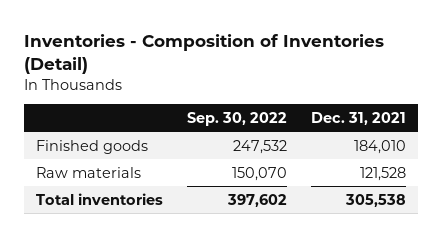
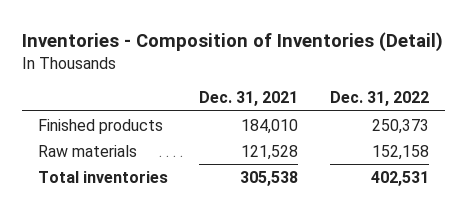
- | Sep. 30, 2022 | Dec. 31, 2021
+ | Dec. 31, 2021 | Dec. 31, 2022
- Finished goods | 247,532 | 184,010
+ Finished products | 184,010 | 250,373

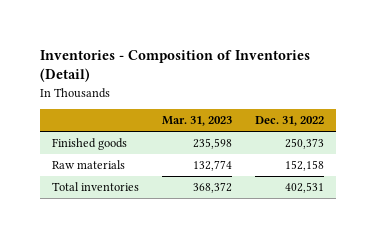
- | Dec. 31, 2021 | Dec. 31, 2022
+ | Mar. 31, 2023 | Dec. 31, 2022
- Finished products | 184,010 | 250,373
+ Finished goods | 235,598 | 250,373

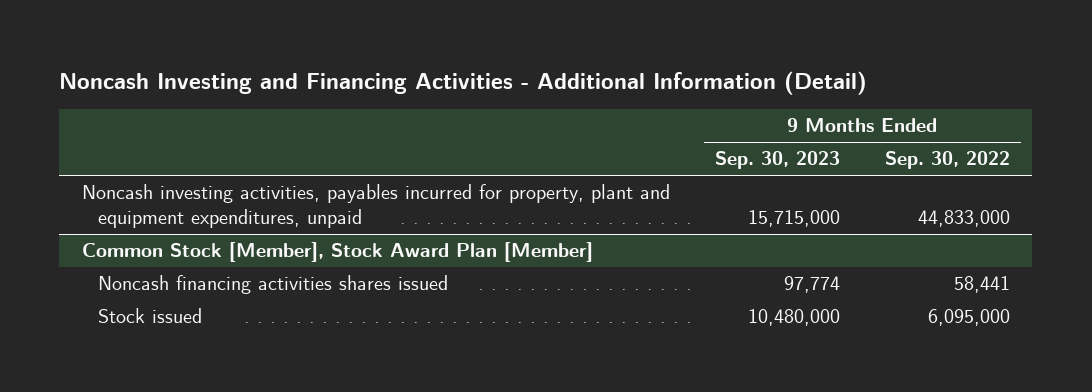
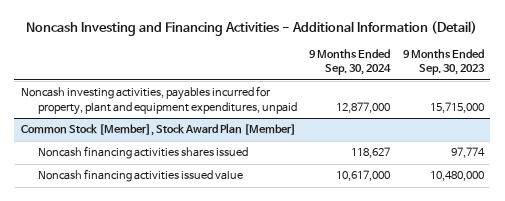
- | 9 Months Ended Sep. 30, 2023 | 9 Months Ended Sep. 30, 2022
+ | 9 Months Ended Sep. 30, 2024 | 9 Months Ended Sep. 30, 2023
@ Common Stock [Member], Stock Award Plan [Member]
- Stock issued | 10,480,000 | 6,095,000
+ Noncash financing activities issued value | 10,617,000 | 10,480,000

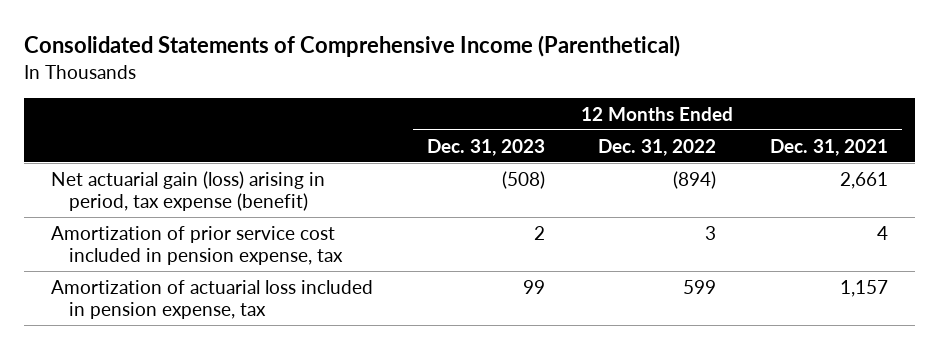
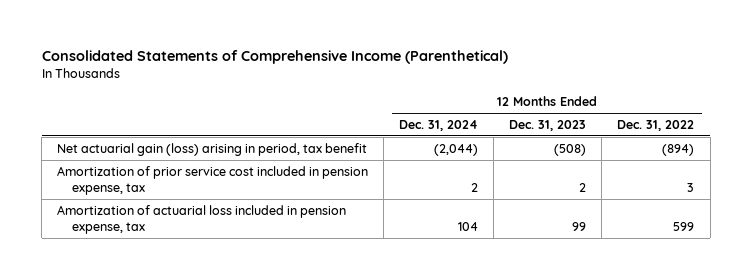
- | 12 Months Ended Dec. 31, 2023 | 12 Months Ended Dec. 31, 2022 | 12 Months Ended Dec. 31, 2021
+ | 12 Months Ended Dec. 31, 2024 | 12 Months Ended Dec. 31, 2023 | 12 Months Ended Dec. 31, 2022
- Net actuarial gain (loss) arising in period, tax expense (benefit) | (508) | (894) | 2,661
+ Net actuarial gain (loss) arising in period, tax benefit | (2,044) | (508) | (894)

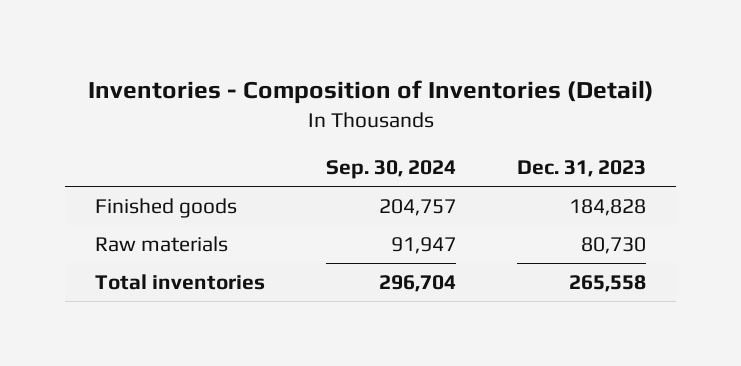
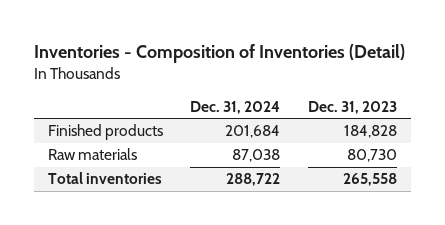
- | Sep. 30, 2024 | Dec. 31, 2023
+ | Dec. 31, 2024 | Dec. 31, 2023
- Finished goods | 204,757 | 184,828
+ Finished products | 201,684 | 184,828

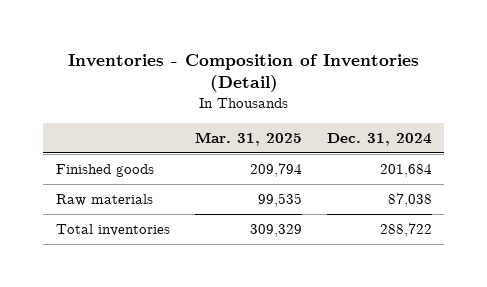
- | Dec. 31, 2024 | Dec. 31, 2023
+ | Mar. 31, 2025 | Dec. 31, 2024
- Finished products | 201,684 | 184,828
+ Finished goods | 209,794 | 201,684

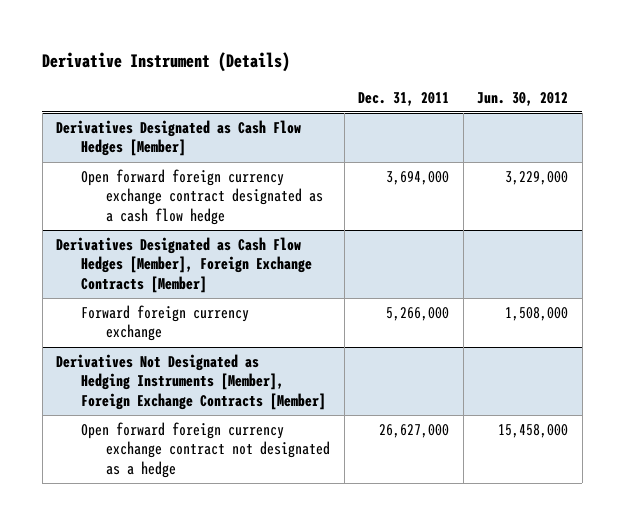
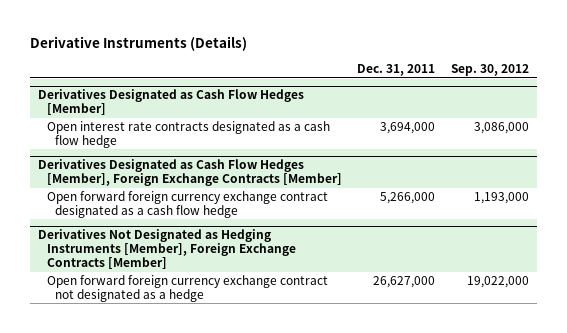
- Derivative Instrument (Details)
+ Derivative Instruments (Details)
- | Dec. 31, 2011 | Jun. 30, 2012
+ | Dec. 31, 2011 | Sep. 30, 2012
@ Derivatives Designated as Cash Flow Hedges [Member]
- Open forward foreign currency exchange contract designated as a cash flow hedge | 3,694,000 | 3,229,000
+ Open interest rate contracts designated as a cash flow hedge | 3,694,000 | 3,086,000
@ Derivatives Designated as Cash Flow Hedges [Member], Foreign Exchange Contracts [Member]
- Forward foreign currency exchange | 5,266,000 | 1,508,000
+ Open forward foreign currency exchange contract designated as a cash flow hedge | 5,266,000 | 1,193,000

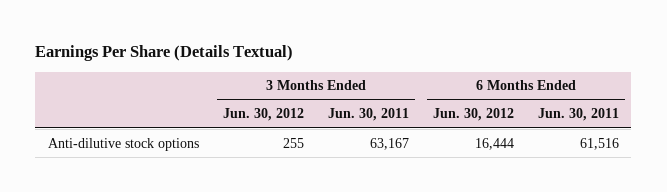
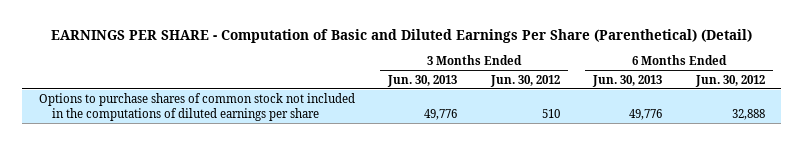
- Earnings Per Share (Details Textual)
+ EARNINGS PER SHARE - Computation of Basic and Diluted Earnings Per Share (Parenthetical) (Detail)
- | 3 Months Ended Jun. 30, 2012 | 3 Months Ended Jun. 30, 2011 | 6 Months Ended Jun. 30, 2012 | 6 Months Ended Jun. 30, 2011
+ | 3 Months Ended Jun. 30, 2013 | 3 Months Ended Jun. 30, 2012 | 6 Months Ended Jun. 30, 2013 | 6 Months Ended Jun. 30, 2012
- Anti-dilutive stock options | 255 | 63,167 | 16,444 | 61,516
+ Options to purchase shares of common stock not included in the computations of diluted earnings per share | 49,776 | 510 | 49,776 | 32,888

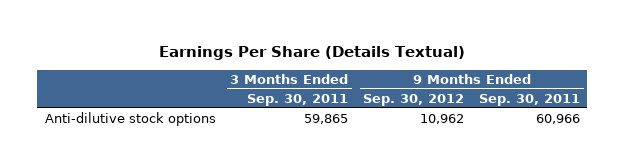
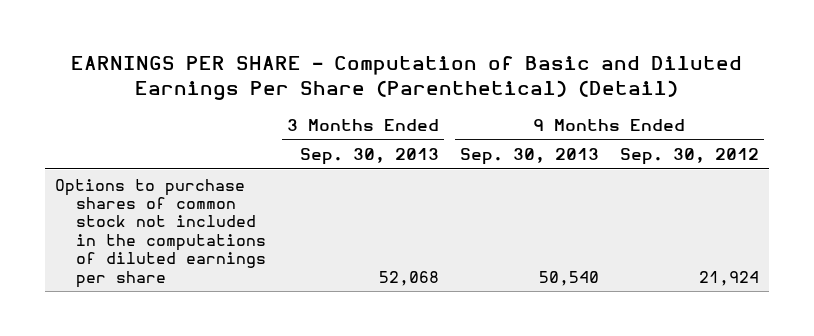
- Earnings Per Share (Details Textual)
+ EARNINGS PER SHARE - Computation of Basic and Diluted Earnings Per Share (Parenthetical) (Detail)
- | 3 Months Ended Sep. 30, 2011 | 9 Months Ended Sep. 30, 2012 | 9 Months Ended Sep. 30, 2011
+ | 3 Months Ended Sep. 30, 2013 | 9 Months Ended Sep. 30, 2013 | 9 Months Ended Sep. 30, 2012
- Anti-dilutive stock options | 59,865 | 10,962 | 60,966
+ Options to purchase shares of common stock not included in the computations of diluted earnings per share | 52,068 | 50,540 | 21,924

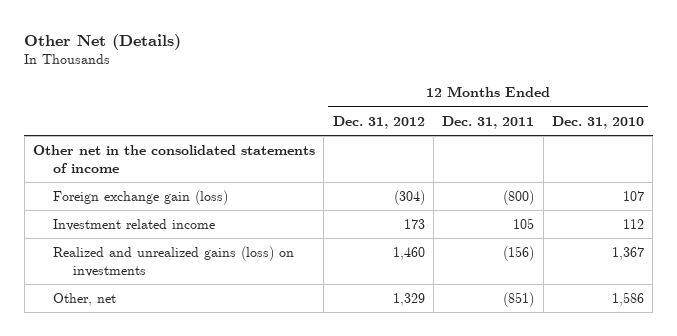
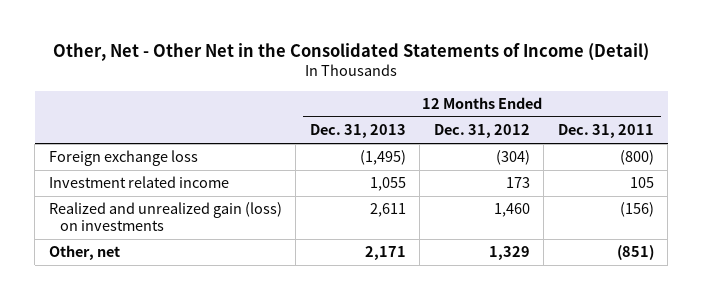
- Other Net (Details)
+ Other, Net - Other Net in the Consolidated Statements of Income (Detail)
- | 12 Months Ended Dec. 31, 2012 | 12 Months Ended Dec. 31, 2011 | 12 Months Ended Dec. 31, 2010
+ | 12 Months Ended Dec. 31, 2013 | 12 Months Ended Dec. 31, 2012 | 12 Months Ended Dec. 31, 2011
- Other net in the consolidated statements of income
- Foreign exchange gain (loss) | (304) | (800) | 107
+ Foreign exchange loss | (1,495) | (304) | (800)
- Realized and unrealized gains (loss) on investments | 1,460 | (156) | 1,367
+ Realized and unrealized gain (loss) on investments | 2,611 | 1,460 | (156)

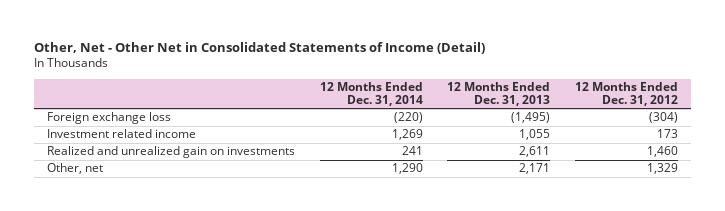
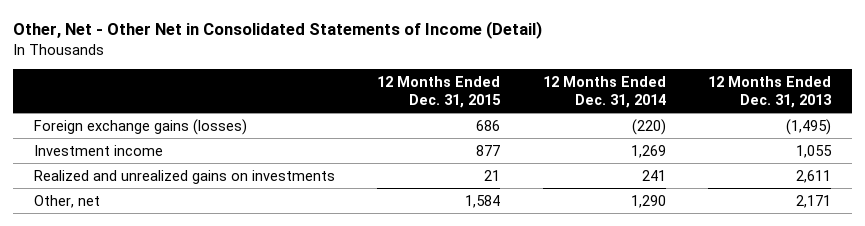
- | 12 Months Ended Dec. 31, 2014 | 12 Months Ended Dec. 31, 2013 | 12 Months Ended Dec. 31, 2012
+ | 12 Months Ended Dec. 31, 2015 | 12 Months Ended Dec. 31, 2014 | 12 Months Ended Dec. 31, 2013
- Foreign exchange loss | (220) | (1,495) | (304)
- Investment related income | 1,269 | 1,055 | 173
- Realized and unrealized gain on investments | 241 | 2,611 | 1,460
+ Foreign exchange gains (losses) | 686 | (220) | (1,495)
+ Investment income | 877 | 1,269 | 1,055
+ Realized and unrealized gains on investments | 21 | 241 | 2,611

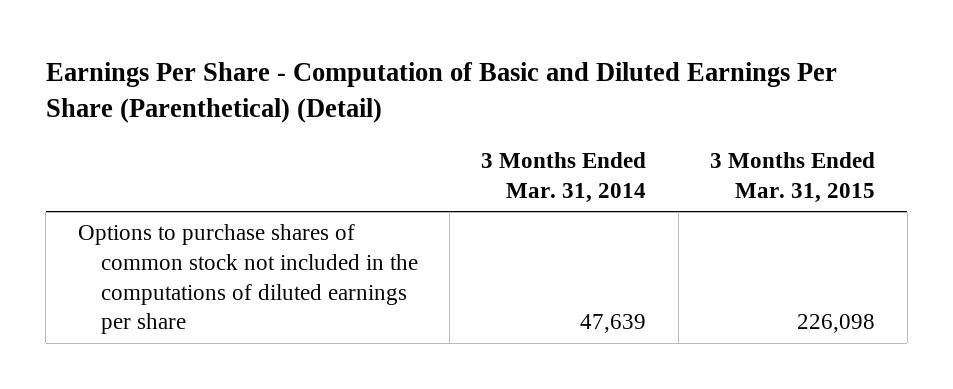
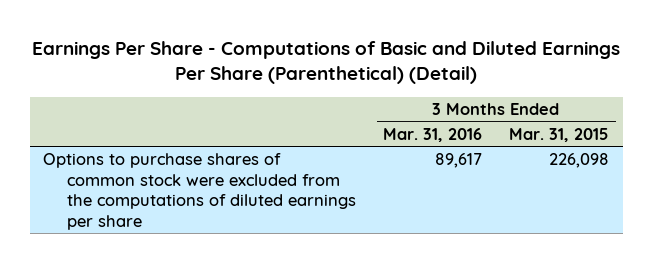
- Earnings Per Share - Computation of Basic and Diluted Earnings Per Share (Parenthetical) (Detail)
+ Earnings Per Share - Computations of Basic and Diluted Earnings Per Share (Parenthetical) (Detail)
- | 3 Months Ended Mar. 31, 2014 | 3 Months Ended Mar. 31, 2015
+ | 3 Months Ended Mar. 31, 2016 | 3 Months Ended Mar. 31, 2015
- Options to purchase shares of common stock not included in the computations of diluted earnings per share | 47,639 | 226,098
+ Options to purchase shares of common stock were excluded from the computations of diluted earnings per share | 89,617 | 226,098

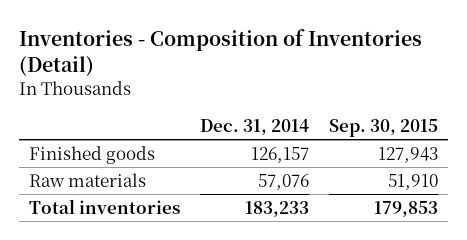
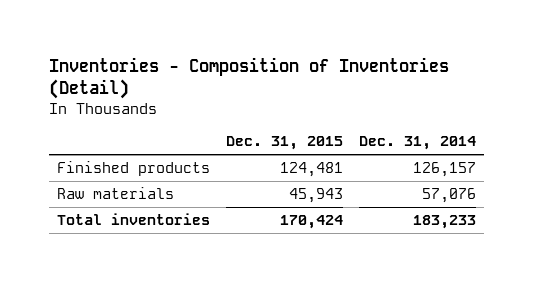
- | Dec. 31, 2014 | Sep. 30, 2015
+ | Dec. 31, 2015 | Dec. 31, 2014
- Finished goods | 126,157 | 127,943
+ Finished products | 124,481 | 126,157

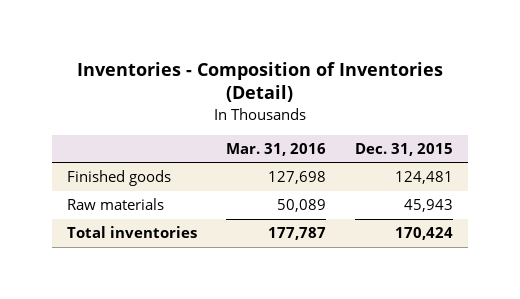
- | Dec. 31, 2015 | Dec. 31, 2014
+ | Mar. 31, 2016 | Dec. 31, 2015
- Finished products | 124,481 | 126,157
+ Finished goods | 127,698 | 124,481

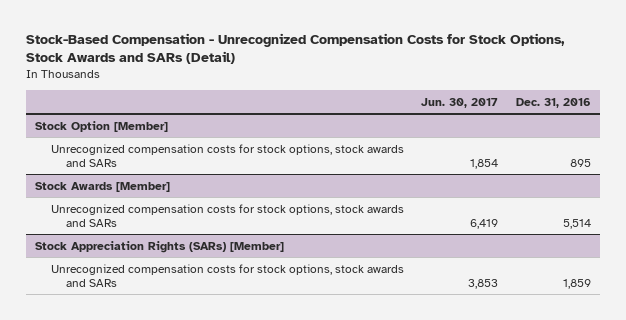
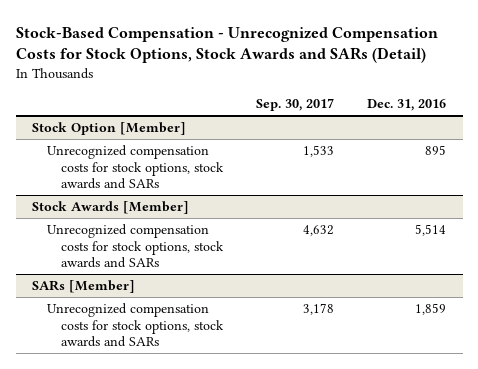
- | Jun. 30, 2017 | Dec. 31, 2016
+ | Sep. 30, 2017 | Dec. 31, 2016
- Stock Appreciation Rights (SARs) [Member]
+ SARs [Member]

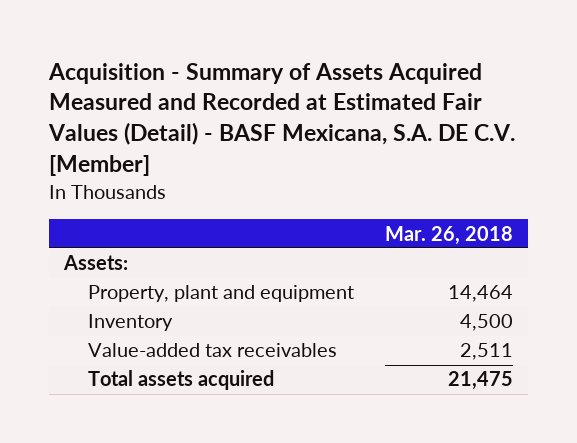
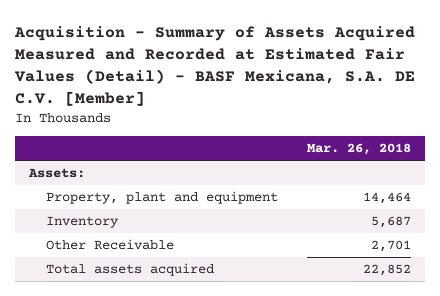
- Inventory | 4,500
- Value-added tax receivables | 2,511
- Total assets acquired | 21,475
+ Inventory | 5,687
+ Other Receivable | 2,701
+ Total assets acquired | 22,852

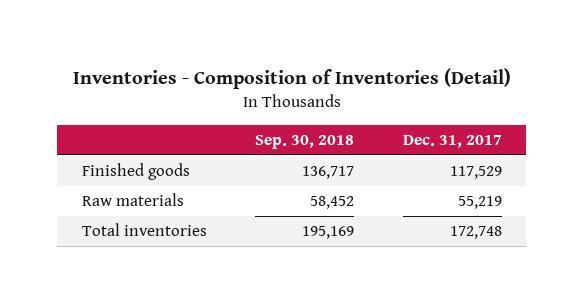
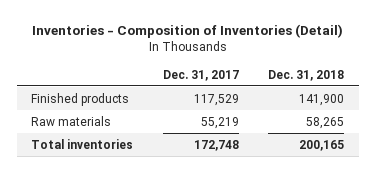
- | Sep. 30, 2018 | Dec. 31, 2017
+ | Dec. 31, 2017 | Dec. 31, 2018
- Finished goods | 136,717 | 117,529
+ Finished products | 117,529 | 141,900

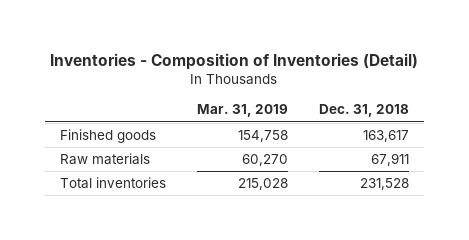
- | Dec. 31, 2017 | Dec. 31, 2018
+ | Mar. 31, 2019 | Dec. 31, 2018
- Finished products | 117,529 | 141,900
- Raw materials | 55,219 | 58,265
- Total inventories | 172,748 | 200,165
+ Finished goods | 154,758 | 163,617
+ Raw materials | 60,270 | 67,911
+ Total inventories | 215,028 | 231,528

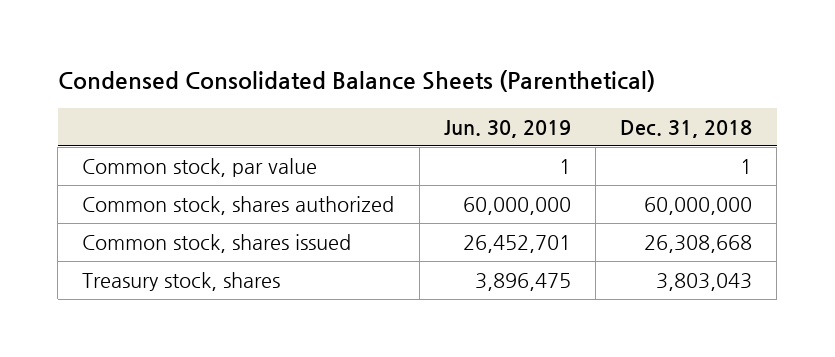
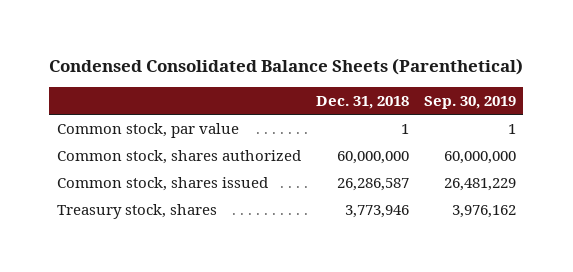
- | Jun. 30, 2019 | Dec. 31, 2018
+ | Dec. 31, 2018 | Sep. 30, 2019
- Common stock, shares issued | 26,452,701 | 26,308,668
- Treasury stock, shares | 3,896,475 | 3,803,043
+ Common stock, shares issued | 26,286,587 | 26,481,229
+ Treasury stock, shares | 3,773,946 | 3,976,162

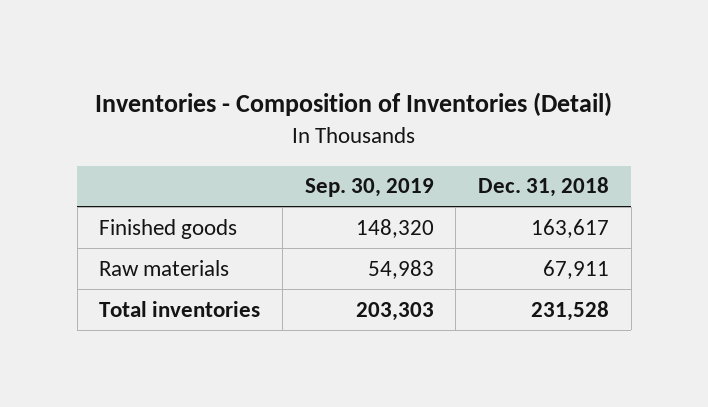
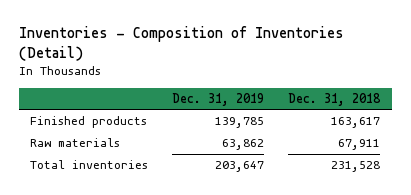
- | Sep. 30, 2019 | Dec. 31, 2018
+ | Dec. 31, 2019 | Dec. 31, 2018
- Finished goods | 148,320 | 163,617
+ Finished products | 139,785 | 163,617

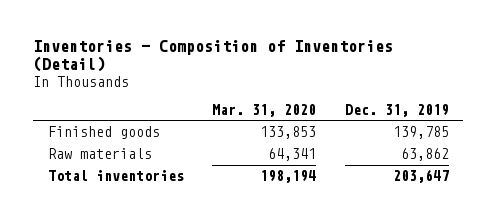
- | Dec. 31, 2019 | Dec. 31, 2018
+ | Mar. 31, 2020 | Dec. 31, 2019
- Finished products | 139,785 | 163,617
+ Finished goods | 133,853 | 139,785

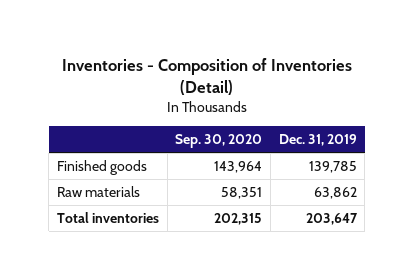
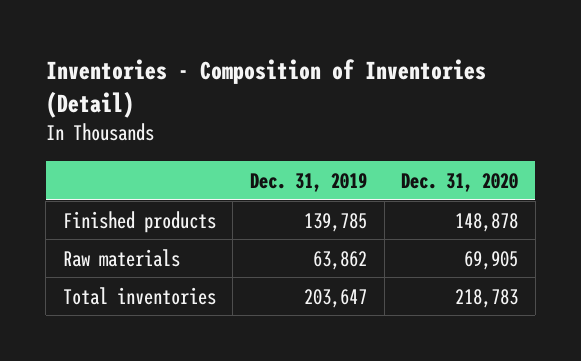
- | Sep. 30, 2020 | Dec. 31, 2019
+ | Dec. 31, 2019 | Dec. 31, 2020
- Finished goods | 143,964 | 139,785
+ Finished products | 139,785 | 148,878

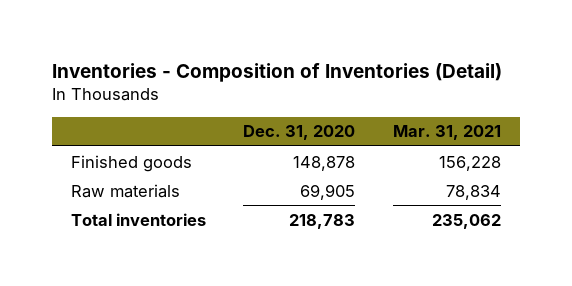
- | Dec. 31, 2019 | Dec. 31, 2020
+ | Dec. 31, 2020 | Mar. 31, 2021
- Finished products | 139,785 | 148,878
+ Finished goods | 148,878 | 156,228

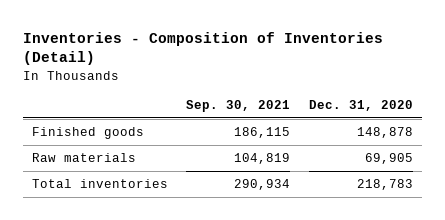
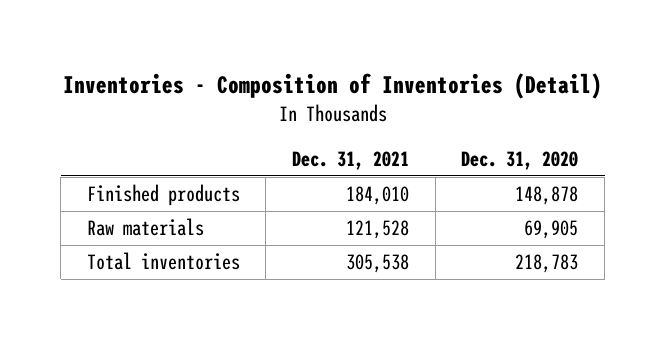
- | Sep. 30, 2021 | Dec. 31, 2020
+ | Dec. 31, 2021 | Dec. 31, 2020
- Finished goods | 186,115 | 148,878
+ Finished products | 184,010 | 148,878

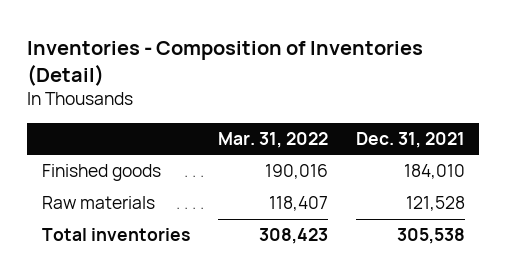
- | Dec. 31, 2021 | Dec. 31, 2020
+ | Mar. 31, 2022 | Dec. 31, 2021
- Finished products | 184,010 | 148,878
+ Finished goods | 190,016 | 184,010

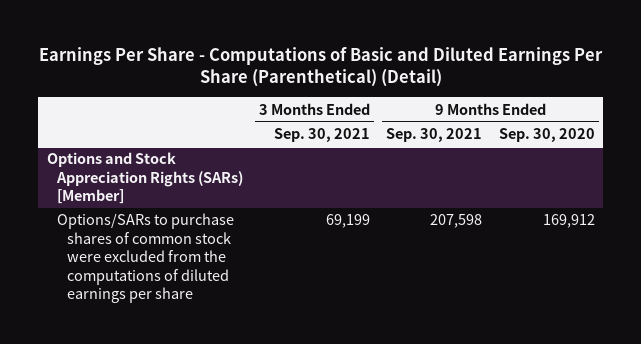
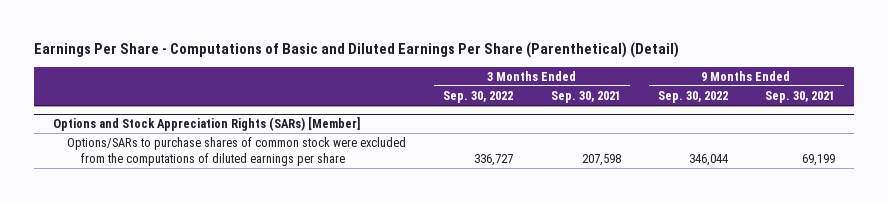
- | 3 Months Ended Sep. 30, 2021 | 9 Months Ended Sep. 30, 2021 | 9 Months Ended Sep. 30, 2020
+ | 3 Months Ended Sep. 30, 2022 | 3 Months Ended Sep. 30, 2021 | 9 Months Ended Sep. 30, 2022 | 9 Months Ended Sep. 30, 2021
@ Options and Stock Appreciation Rights (SARs) [Member]
- Options/SARs to purchase shares of common stock were excluded from the computations of diluted earnings per share | 69,199 | 207,598 | 169,912
+ Options/SARs to purchase shares of common stock were excluded from the computations of diluted earnings per share | 336,727 | 207,598 | 346,044 | 69,199

